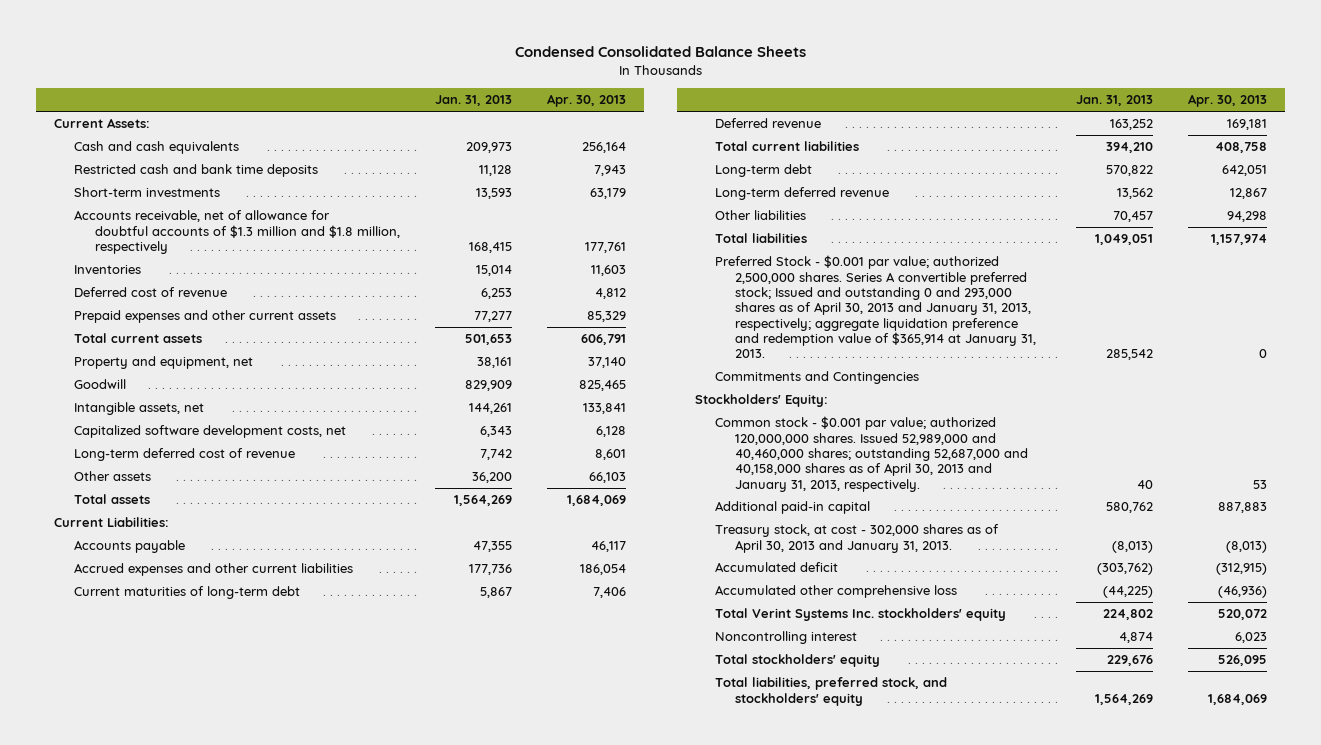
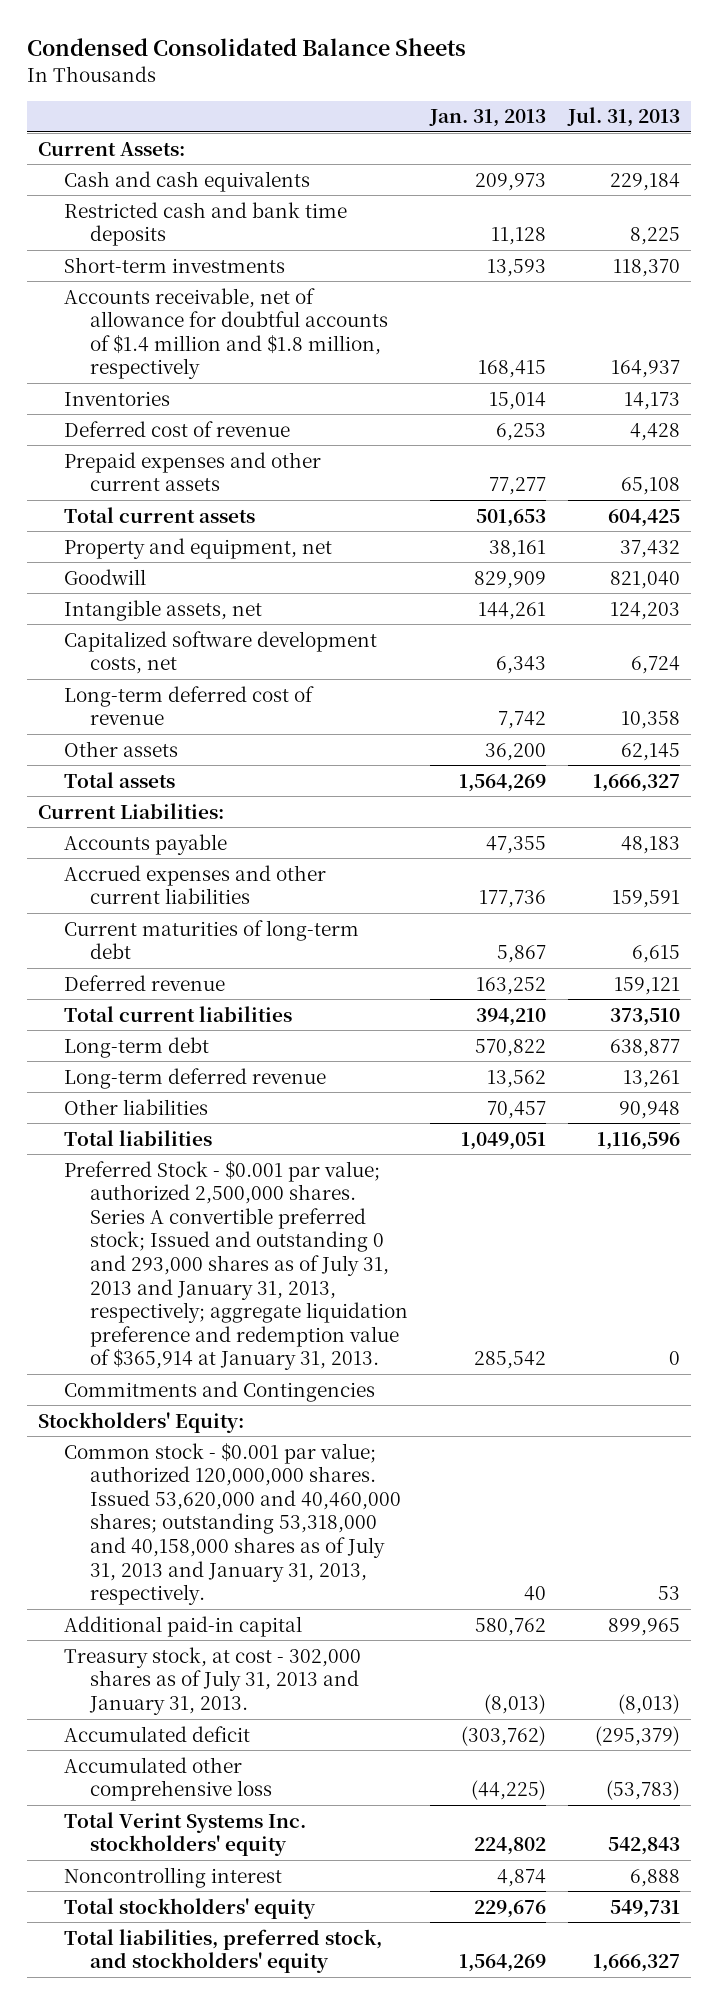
- | Jan. 31, 2013 | Apr. 30, 2013
+ | Jan. 31, 2013 | Jul. 31, 2013
- Accounts receivable, net of allowance for doubtful accounts of $1.3 million and $1.8 million, respectively | 168,415 | 177,761
+ Accounts receivable, net of allowance for doubtful accounts of $1.4 million and $1.8 million, respectively | 168,415 | 164,937
- Preferred Stock - $0.001 par value; authorized 2,500,000 shares. Series A convertible preferred stock; Issued and outstanding 0 and 293,000 shares as of April 30, 2013 and January 31, 2013, respectively; aggregate liquidation preference and redemption value of $365,914 at January 31, 2013. | 285,542 | 0
+ Preferred Stock - $0.001 par value; authorized 2,500,000 shares. Series A convertible preferred stock; Issued and outstanding 0 and 293,000 shares as of July 31, 2013 and January 31, 2013, respectively; aggregate liquidation preference and redemption value of $365,914 at January 31, 2013. | 285,542 | 0
- Common stock - $0.001 par value; authorized 120,000,000 shares. Issued 52,989,000 and 40,460,000 shares; outstanding 52,687,000 and 40,158,000 shares as of April 30, 2013 and January 31, 2013, respectively. | 40 | 53
+ Common stock - $0.001 par value; authorized 120,000,000 shares. Issued 53,620,000 and 40,460,000 shares; outstanding 53,318,000 and 40,158,000 shares as of July 31, 2013 and January 31, 2013, respectively. | 40 | 53
- Treasury stock, at cost - 302,000 shares as of April 30, 2013 and January 31, 2013. | (8,013) | (8,013)
+ Treasury stock, at cost - 302,000 shares as of July 31, 2013 and January 31, 2013. | (8,013) | (8,013)

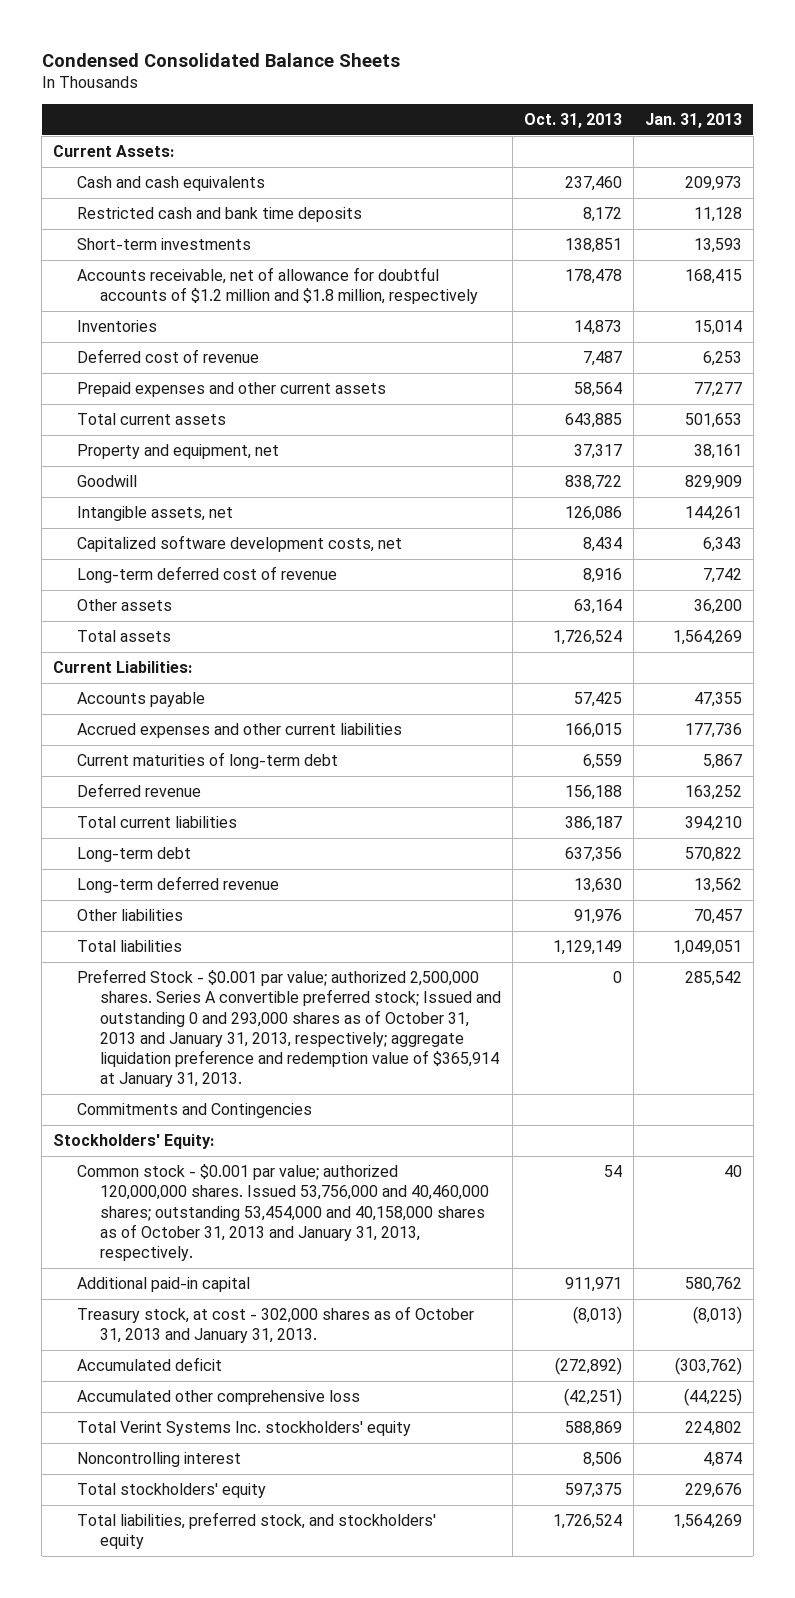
- | Jan. 31, 2013 | Jul. 31, 2013
+ | Oct. 31, 2013 | Jan. 31, 2013
- Accounts receivable, net of allowance for doubtful accounts of $1.4 million and $1.8 million, respectively | 168,415 | 164,937
+ Accounts receivable, net of allowance for doubtful accounts of $1.2 million and $1.8 million, respectively | 178,478 | 168,415
- Preferred Stock - $0.001 par value; authorized 2,500,000 shares. Series A convertible preferred stock; Issued and outstanding 0 and 293,000 shares as of July 31, 2013 and January 31, 2013, respectively; aggregate liquidation preference and redemption value of $365,914 at January 31, 2013. | 285,542 | 0
+ Preferred Stock - $0.001 par value; authorized 2,500,000 shares. Series A convertible preferred stock; Issued and outstanding 0 and 293,000 shares as of October 31, 2013 and January 31, 2013, respectively; aggregate liquidation preference and redemption value of $365,914 at January 31, 2013. | 0 | 285,542
- Common stock - $0.001 par value; authorized 120,000,000 shares. Issued 53,620,000 and 40,460,000 shares; outstanding 53,318,000 and 40,158,000 shares as of July 31, 2013 and January 31, 2013, respectively. | 40 | 53
+ Common stock - $0.001 par value; authorized 120,000,000 shares. Issued 53,756,000 and 40,460,000 shares; outstanding 53,454,000 and 40,158,000 shares as of October 31, 2013 and January 31, 2013, respectively. | 54 | 40
- Treasury stock, at cost - 302,000 shares as of July 31, 2013 and January 31, 2013. | (8,013) | (8,013)
+ Treasury stock, at cost - 302,000 shares as of October 31, 2013 and January 31, 2013. | (8,013) | (8,013)

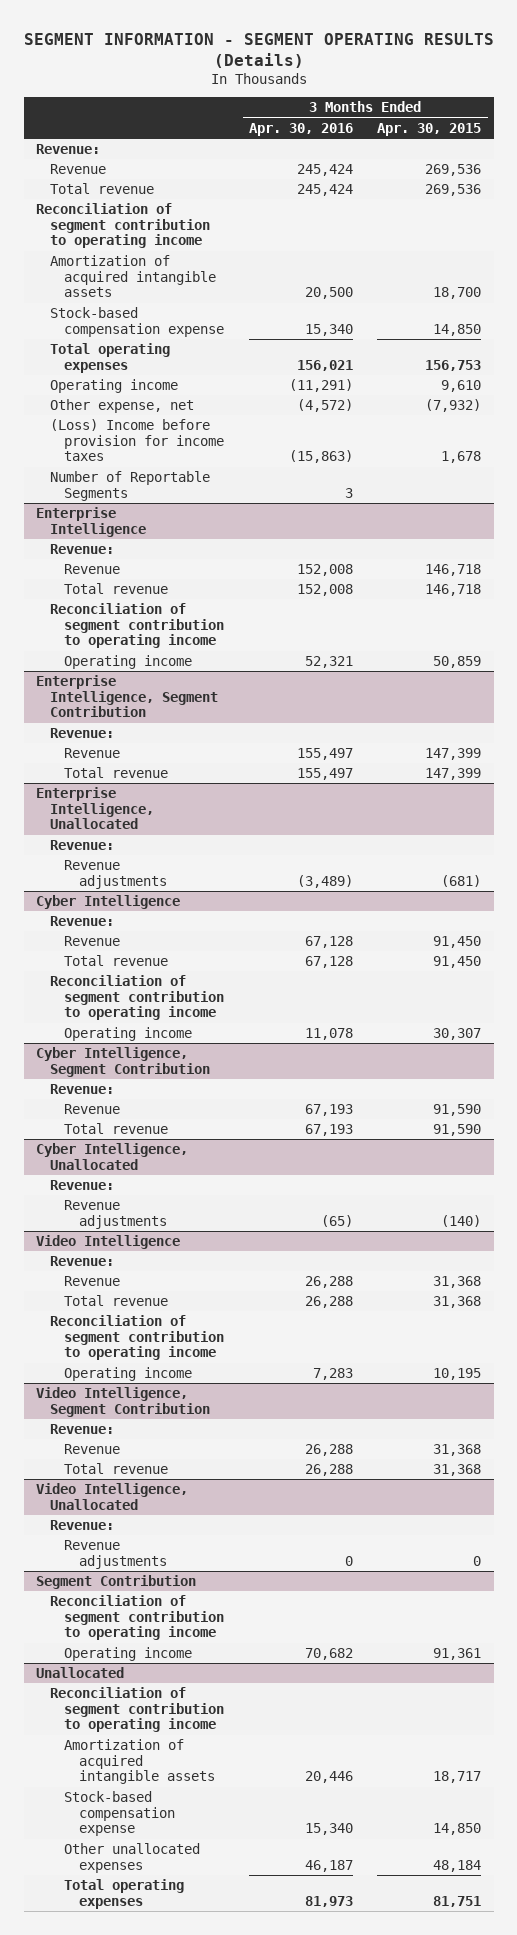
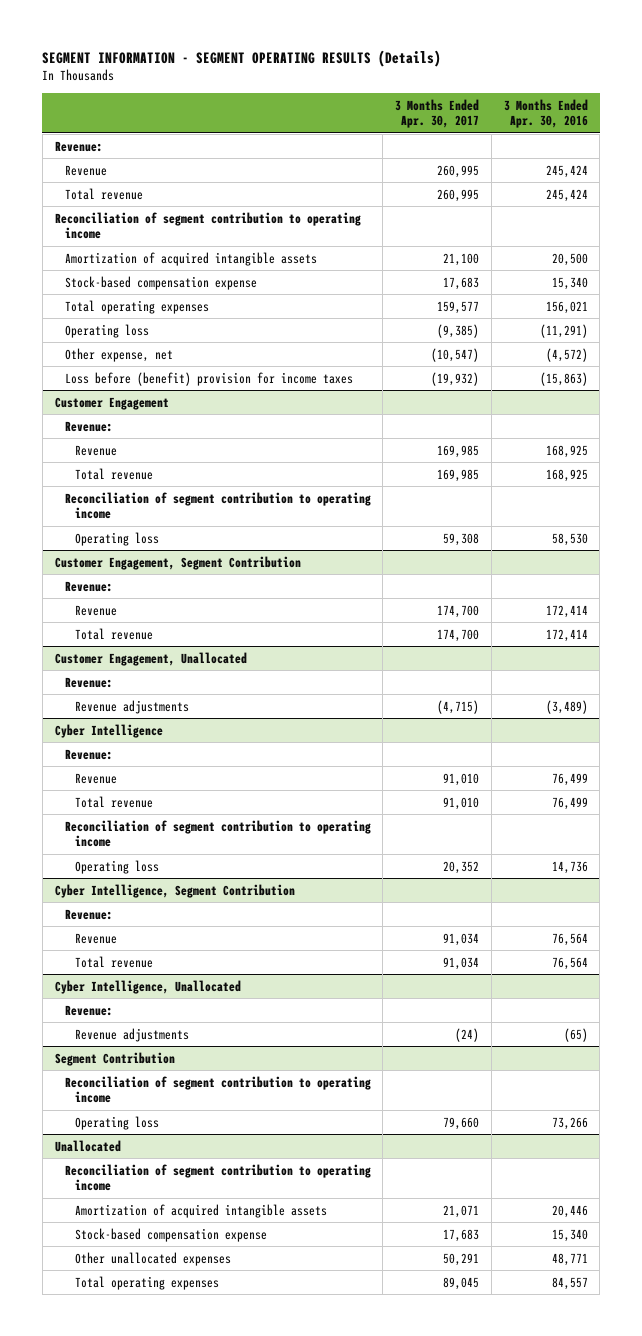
- | 3 Months Ended Apr. 30, 2016 | 3 Months Ended Apr. 30, 2015
+ | 3 Months Ended Apr. 30, 2017 | 3 Months Ended Apr. 30, 2016
- Operating income | (11,291) | 9,610
+ Operating loss | (9,385) | (11,291)
- (Loss) Income before provision for income taxes | (15,863) | 1,678
- Number of Reportable Segments | 3 |
- Enterprise Intelligence
+ Loss before (benefit) provision for income taxes | (19,932) | (15,863)
+ Customer Engagement
- Revenue | 152,008 | 146,718
- Total revenue | 152,008 | 146,718
+ Revenue | 169,985 | 168,925
+ Total revenue | 169,985 | 168,925
- Operating income | 52,321 | 50,859
- Enterprise Intelligence, Segment Contribution
+ Operating loss | 59,308 | 58,530
+ Customer Engagement, Segment Contribution
- Revenue | 155,497 | 147,399
- Total revenue | 155,497 | 147,399
- Enterprise Intelligence, Unallocated
+ Revenue | 174,700 | 172,414
+ Total revenue | 174,700 | 172,414
+ Customer Engagement, Unallocated
@ Cyber Intelligence
- Revenue | 67,128 | 91,450
- Total revenue | 67,128 | 91,450
+ Revenue | 91,010 | 76,499
+ Total revenue | 91,010 | 76,499
- Operating income | 11,078 | 30,307
+ Operating loss | 20,352 | 14,736
@ Cyber Intelligence, Segment Contribution
- Revenue | 67,193 | 91,590
- Total revenue | 67,193 | 91,590
+ Revenue | 91,034 | 76,564
+ Total revenue | 91,034 | 76,564
- Video Intelligence
- Revenue:
- Revenue | 26,288 | 31,368
- Total revenue | 26,288 | 31,368
- Reconciliation of segment contribution to operating income
- Operating income | 7,283 | 10,195
- Video Intelligence, Segment Contribution
- Revenue:
- Revenue | 26,288 | 31,368
- Total revenue | 26,288 | 31,368
- Video Intelligence, Unallocated
- Revenue:
- Revenue adjustments | 0 | 0
@ Segment Contribution
- Operating income | 70,682 | 91,361
+ Operating loss | 79,660 | 73,266
@ Unallocated
- Other unallocated expenses | 46,187 | 48,184
- Total operating expenses | 81,973 | 81,751
+ Other unallocated expenses | 50,291 | 48,771
+ Total operating expenses | 89,045 | 84,557

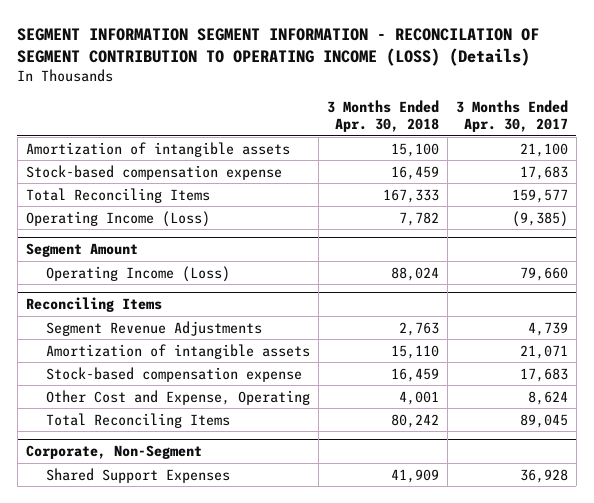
- SEGMENT INFORMATION - SEGMENT OPERATING RESULTS (Details)
+ SEGMENT INFORMATION SEGMENT INFORMATION - RECONCILATION OF SEGMENT CONTRIBUTION TO OPERATING INCOME (LOSS) (Details)
- | 3 Months Ended Apr. 30, 2017 | 3 Months Ended Apr. 30, 2016
+ | 3 Months Ended Apr. 30, 2018 | 3 Months Ended Apr. 30, 2017
- Revenue:
- Revenue | 260,995 | 245,424
- Total revenue | 260,995 | 245,424
- Reconciliation of segment contribution to operating income
- Amortization of acquired intangible assets | 21,100 | 20,500
+ Amortization of intangible assets | 15,100 | 21,100
- Total operating expenses | 159,577 | 156,021
- Operating loss | (9,385) | (11,291)
- Other expense, net | (10,547) | (4,572)
- Loss before (benefit) provision for income taxes | (19,932) | (15,863)
- Customer Engagement
- Revenue:
- Revenue | 169,985 | 168,925
- Total revenue | 169,985 | 168,925
- Reconciliation of segment contribution to operating income
- Operating loss | 59,308 | 58,530
- Customer Engagement, Segment Contribution
- Revenue:
- Revenue | 174,700 | 172,414
- Total revenue | 174,700 | 172,414
- Customer Engagement, Unallocated
- Revenue:
- Revenue adjustments | (4,715) | (3,489)
- Cyber Intelligence
- Revenue:
- Revenue | 91,010 | 76,499
- Total revenue | 91,010 | 76,499
- Reconciliation of segment contribution to operating income
- Operating loss | 20,352 | 14,736
- Cyber Intelligence, Segment Contribution
- Revenue:
- Revenue | 91,034 | 76,564
- Total revenue | 91,034 | 76,564
- Cyber Intelligence, Unallocated
- Revenue:
- Revenue adjustments | (24) | (65)
- Segment Contribution
- Reconciliation of segment contribution to operating income
- Operating loss | 79,660 | 73,266
- Unallocated
- Reconciliation of segment contribution to operating income
- Amortization of acquired intangible assets | 21,071 | 20,446
+ Total Reconciling Items | 167,333 | 159,577
+ Operating Income (Loss) | 7,782 | (9,385)
+ Segment Amount
+ Operating Income (Loss) | 88,024 | 79,660
+ Reconciling Items
+ Segment Revenue Adjustments | 2,763 | 4,739
+ Amortization of intangible assets | 15,110 | 21,071
- Other unallocated expenses | 50,291 | 48,771
- Total operating expenses | 89,045 | 84,557
+ Other Cost and Expense, Operating | 4,001 | 8,624
+ Total Reconciling Items | 80,242 | 89,045
+ Corporate, Non-Segment
+ Shared Support Expenses | 41,909 | 36,928

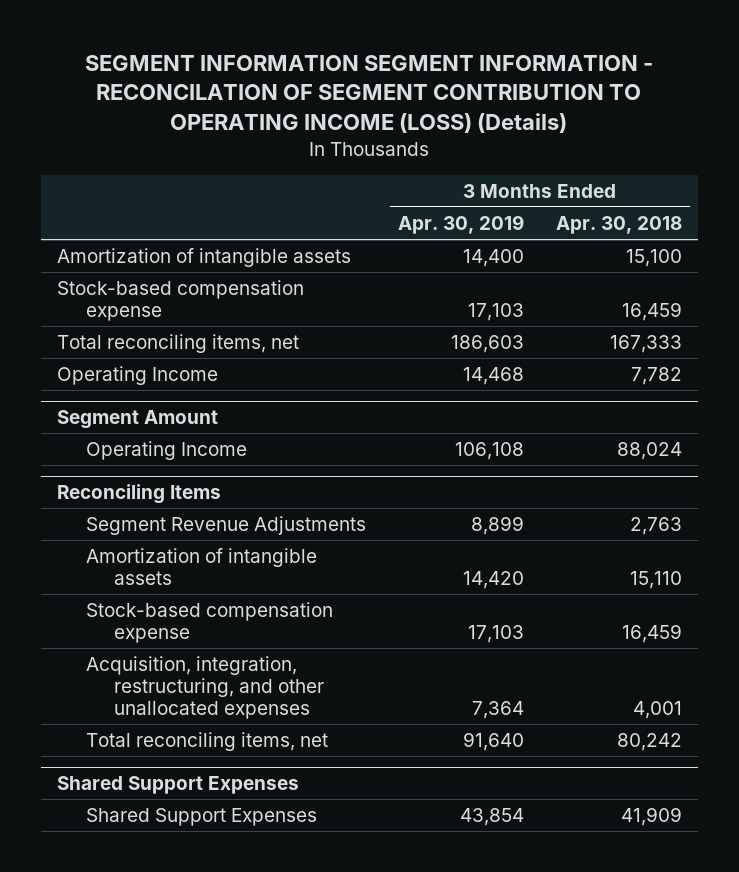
- | 3 Months Ended Apr. 30, 2018 | 3 Months Ended Apr. 30, 2017
+ | 3 Months Ended Apr. 30, 2019 | 3 Months Ended Apr. 30, 2018
- Total Reconciling Items | 167,333 | 159,577
- Operating Income (Loss) | 7,782 | (9,385)
+ Total reconciling items, net | 186,603 | 167,333
+ Operating Income | 14,468 | 7,782
@ Segment Amount
- Operating Income (Loss) | 88,024 | 79,660
+ Operating Income | 106,108 | 88,024
@ Reconciling Items
- Other Cost and Expense, Operating | 4,001 | 8,624
- Total Reconciling Items | 80,242 | 89,045
- Corporate, Non-Segment
@ Reconciling Items
+ Acquisition, integration, restructuring, and other unallocated expenses | 7,364 | 4,001
+ Total reconciling items, net | 91,640 | 80,242
+ Shared Support Expenses

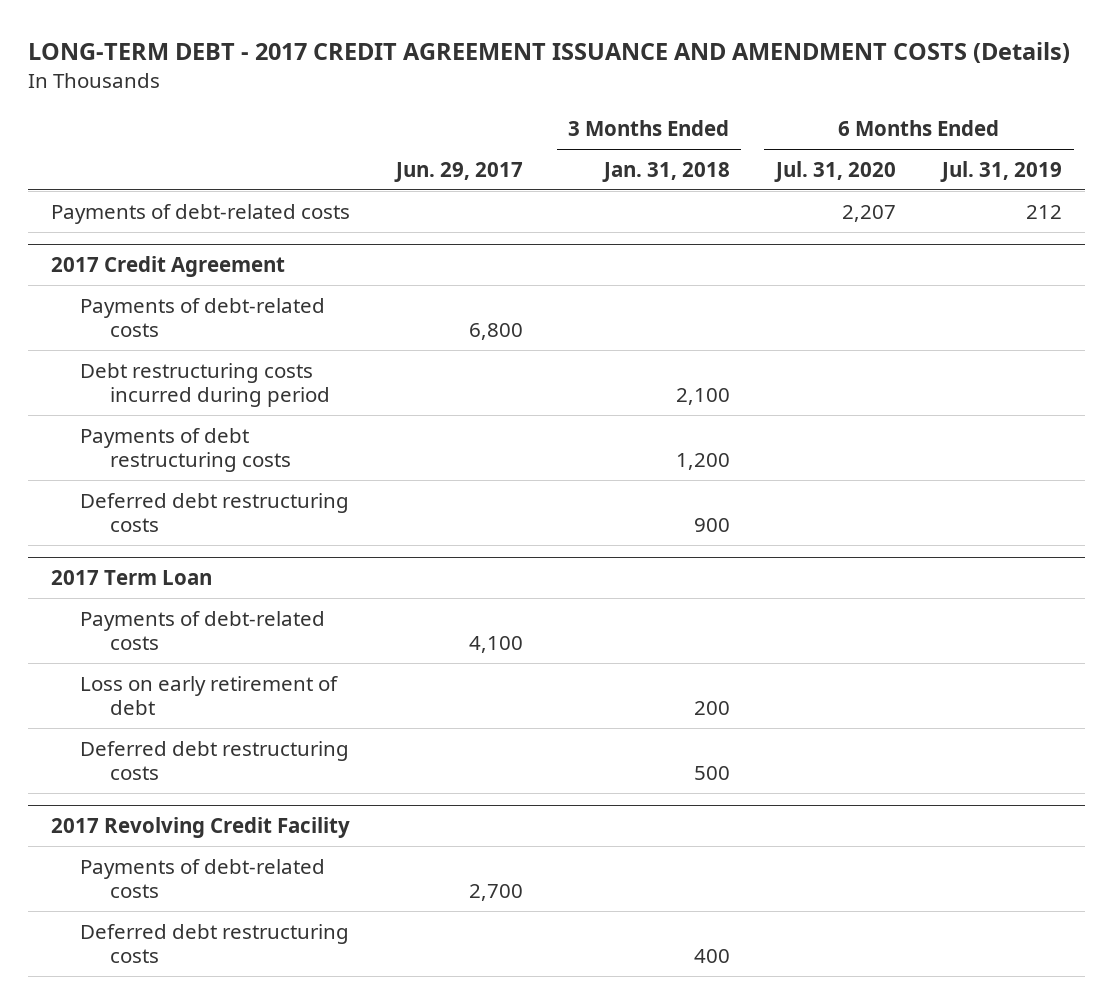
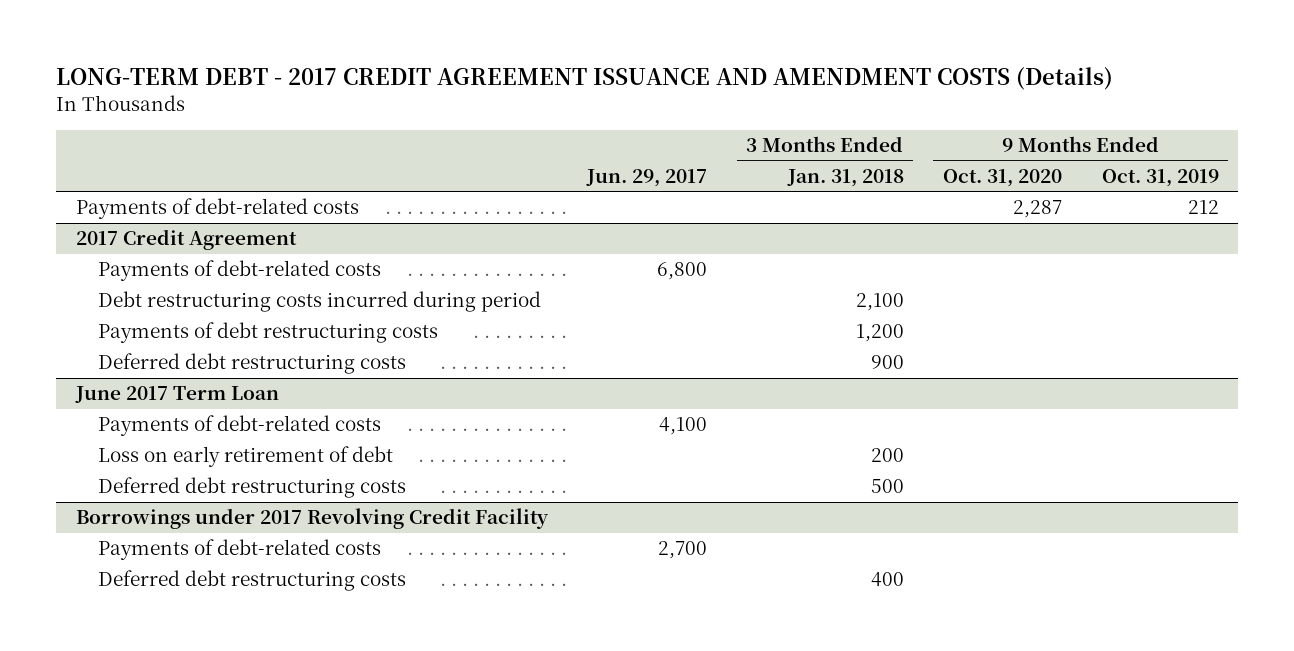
- | Jun. 29, 2017 | 3 Months Ended Jan. 31, 2018 | 6 Months Ended Jul. 31, 2020 | 6 Months Ended Jul. 31, 2019
+ | Jun. 29, 2017 | 3 Months Ended Jan. 31, 2018 | 9 Months Ended Oct. 31, 2020 | 9 Months Ended Oct. 31, 2019
- 2017 Term Loan
+ June 2017 Term Loan
- 2017 Revolving Credit Facility
+ Borrowings under 2017 Revolving Credit Facility

